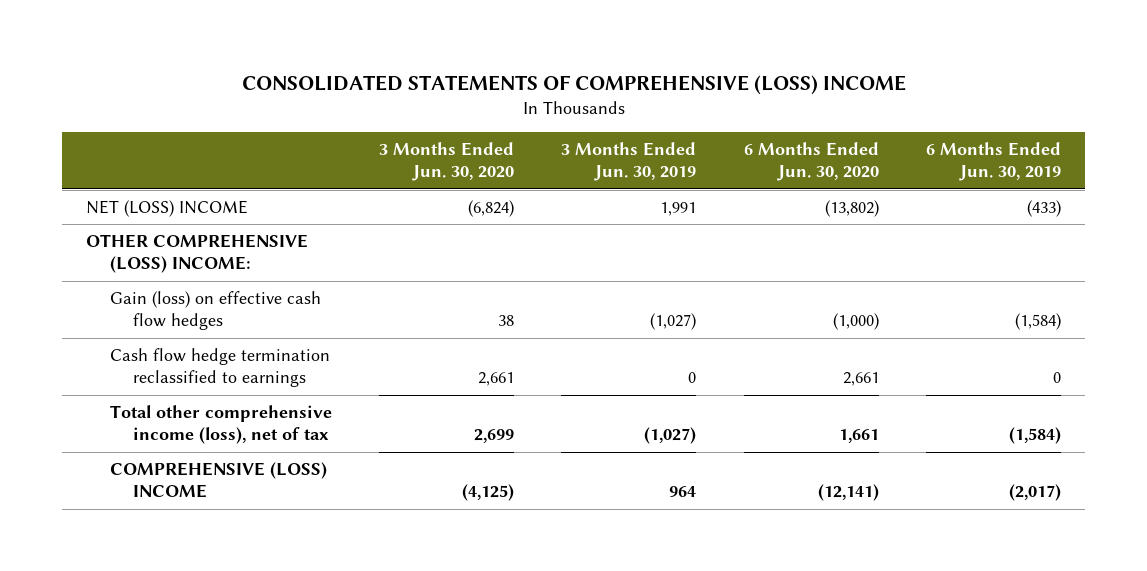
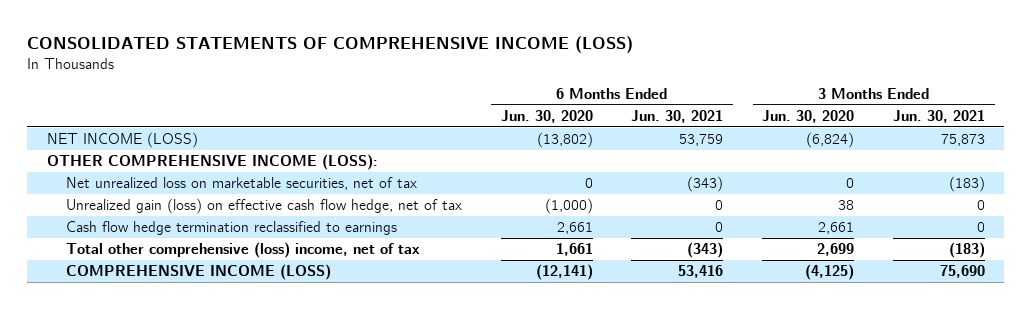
- CONSOLIDATED STATEMENTS OF COMPREHENSIVE (LOSS) INCOME
+ CONSOLIDATED STATEMENTS OF COMPREHENSIVE INCOME (LOSS)
- | 3 Months Ended Jun. 30, 2020 | 3 Months Ended Jun. 30, 2019 | 6 Months Ended Jun. 30, 2020 | 6 Months Ended Jun. 30, 2019
+ | 6 Months Ended Jun. 30, 2020 | 6 Months Ended Jun. 30, 2021 | 3 Months Ended Jun. 30, 2020 | 3 Months Ended Jun. 30, 2021
- NET (LOSS) INCOME | (6,824) | 1,991 | (13,802) | (433)
- OTHER COMPREHENSIVE (LOSS) INCOME:
- Gain (loss) on effective cash flow hedges | 38 | (1,027) | (1,000) | (1,584)
+ NET INCOME (LOSS) | (13,802) | 53,759 | (6,824) | 75,873
+ OTHER COMPREHENSIVE INCOME (LOSS):
+ Net unrealized loss on marketable securities, net of tax | 0 | (343) | 0 | (183)
+ Unrealized gain (loss) on effective cash flow hedge, net of tax | (1,000) | 0 | 38 | 0
- Total other comprehensive income (loss), net of tax | 2,699 | (1,027) | 1,661 | (1,584)
- COMPREHENSIVE (LOSS) INCOME | (4,125) | 964 | (12,141) | (2,017)
+ Total other comprehensive (loss) income, net of tax | 1,661 | (343) | 2,699 | (183)
+ COMPREHENSIVE INCOME (LOSS) | (12,141) | 53,416 | (4,125) | 75,690

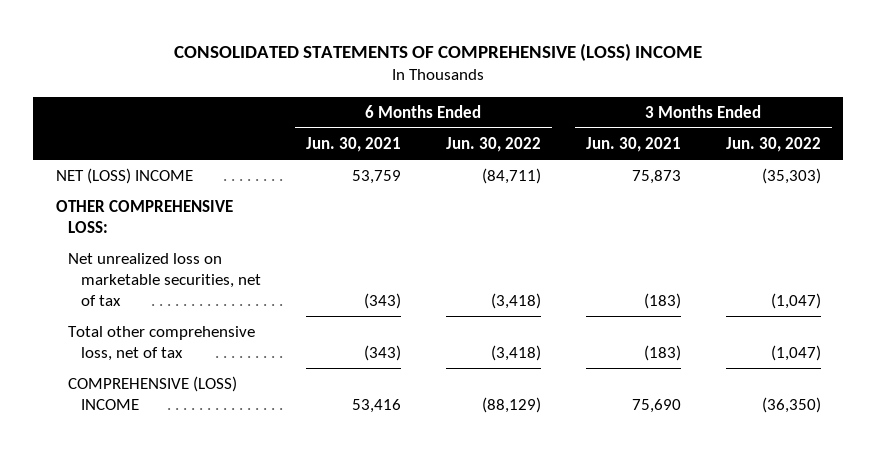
- CONSOLIDATED STATEMENTS OF COMPREHENSIVE INCOME (LOSS)
+ CONSOLIDATED STATEMENTS OF COMPREHENSIVE (LOSS) INCOME
- | 6 Months Ended Jun. 30, 2020 | 6 Months Ended Jun. 30, 2021 | 3 Months Ended Jun. 30, 2020 | 3 Months Ended Jun. 30, 2021
+ | 6 Months Ended Jun. 30, 2021 | 6 Months Ended Jun. 30, 2022 | 3 Months Ended Jun. 30, 2021 | 3 Months Ended Jun. 30, 2022
- NET INCOME (LOSS) | (13,802) | 53,759 | (6,824) | 75,873
- OTHER COMPREHENSIVE INCOME (LOSS):
+ NET (LOSS) INCOME | 53,759 | (84,711) | 75,873 | (35,303)
+ OTHER COMPREHENSIVE LOSS:
- Unrealized gain (loss) on effective cash flow hedge, net of tax | (1,000) | 0 | 38 | 0
- Cash flow hedge termination reclassified to earnings | 2,661 | 0 | 2,661 | 0
- Total other comprehensive (loss) income, net of tax | 1,661 | (343) | 2,699 | (183)
- COMPREHENSIVE INCOME (LOSS) | (12,141) | 53,416 | (4,125) | 75,690
+ Total other comprehensive loss, net of tax | (343) | (3,418) | (183) | (1,047)
+ COMPREHENSIVE (LOSS) INCOME | 53,416 | (88,129) | 75,690 | (36,350)

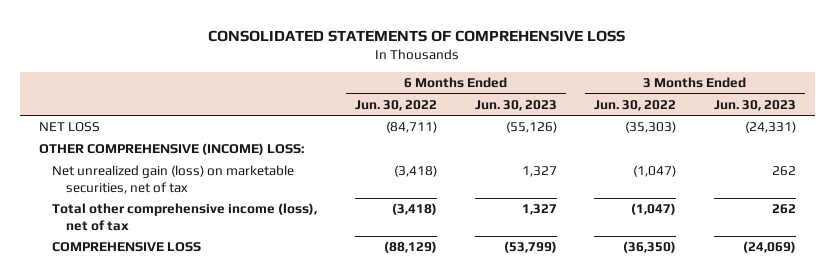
- CONSOLIDATED STATEMENTS OF COMPREHENSIVE (LOSS) INCOME
+ CONSOLIDATED STATEMENTS OF COMPREHENSIVE LOSS
- | 6 Months Ended Jun. 30, 2021 | 6 Months Ended Jun. 30, 2022 | 3 Months Ended Jun. 30, 2021 | 3 Months Ended Jun. 30, 2022
+ | 6 Months Ended Jun. 30, 2022 | 6 Months Ended Jun. 30, 2023 | 3 Months Ended Jun. 30, 2022 | 3 Months Ended Jun. 30, 2023
- NET (LOSS) INCOME | 53,759 | (84,711) | 75,873 | (35,303)
- OTHER COMPREHENSIVE LOSS:
- Net unrealized loss on marketable securities, net of tax | (343) | (3,418) | (183) | (1,047)
- Total other comprehensive loss, net of tax | (343) | (3,418) | (183) | (1,047)
- COMPREHENSIVE (LOSS) INCOME | 53,416 | (88,129) | 75,690 | (36,350)
+ NET LOSS | (84,711) | (55,126) | (35,303) | (24,331)
+ OTHER COMPREHENSIVE (INCOME) LOSS:
+ Net unrealized gain (loss) on marketable securities, net of tax | (3,418) | 1,327 | (1,047) | 262
+ Total other comprehensive income (loss), net of tax | (3,418) | 1,327 | (1,047) | 262
+ COMPREHENSIVE LOSS | (88,129) | (53,799) | (36,350) | (24,069)

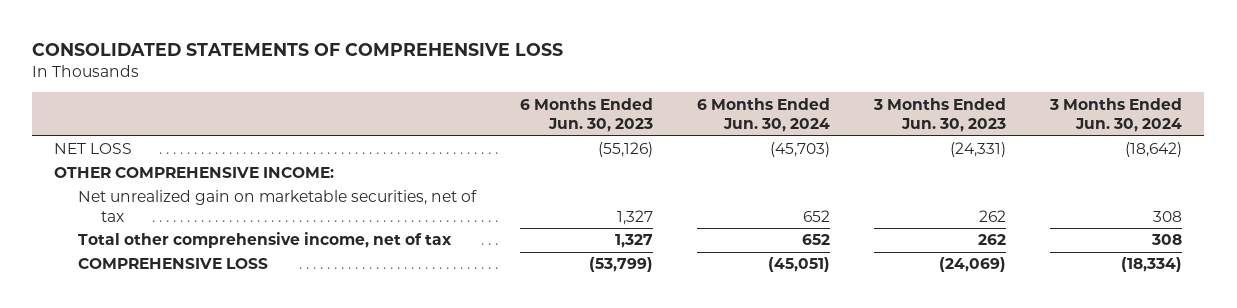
- | 6 Months Ended Jun. 30, 2022 | 6 Months Ended Jun. 30, 2023 | 3 Months Ended Jun. 30, 2022 | 3 Months Ended Jun. 30, 2023
+ | 6 Months Ended Jun. 30, 2023 | 6 Months Ended Jun. 30, 2024 | 3 Months Ended Jun. 30, 2023 | 3 Months Ended Jun. 30, 2024
- OTHER COMPREHENSIVE (INCOME) LOSS:
- Net unrealized gain (loss) on marketable securities, net of tax | (3,418) | 1,327 | (1,047) | 262
- Total other comprehensive income (loss), net of tax | (3,418) | 1,327 | (1,047) | 262
+ OTHER COMPREHENSIVE INCOME:
+ Net unrealized gain on marketable securities, net of tax | 1,327 | 652 | 262 | 308
+ Total other comprehensive income, net of tax | 1,327 | 652 | 262 | 308

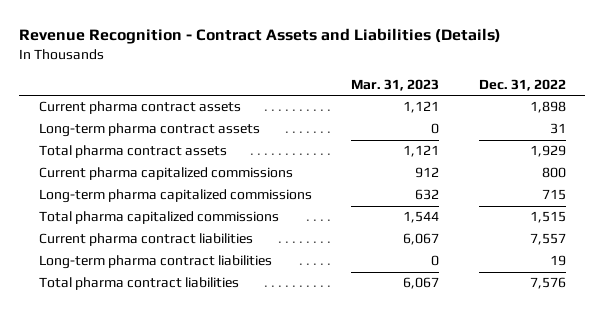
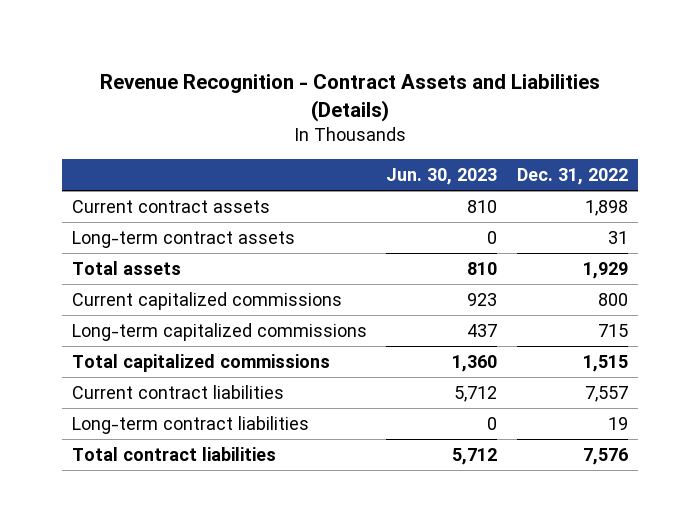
- | Mar. 31, 2023 | Dec. 31, 2022
+ | Jun. 30, 2023 | Dec. 31, 2022
- Current pharma contract assets | 1,121 | 1,898
- Long-term pharma contract assets | 0 | 31
- Total pharma contract assets | 1,121 | 1,929
- Current pharma capitalized commissions | 912 | 800
- Long-term pharma capitalized commissions | 632 | 715
- Total pharma capitalized commissions | 1,544 | 1,515
- Current pharma contract liabilities | 6,067 | 7,557
- Long-term pharma contract liabilities | 0 | 19
- Total pharma contract liabilities | 6,067 | 7,576
+ Current contract assets | 810 | 1,898
+ Long-term contract assets | 0 | 31
+ Total assets | 810 | 1,929
+ Current capitalized commissions | 923 | 800
+ Long-term capitalized commissions | 437 | 715
+ Total capitalized commissions | 1,360 | 1,515
+ Current contract liabilities | 5,712 | 7,557
+ Long-term contract liabilities | 0 | 19
+ Total contract liabilities | 5,712 | 7,576

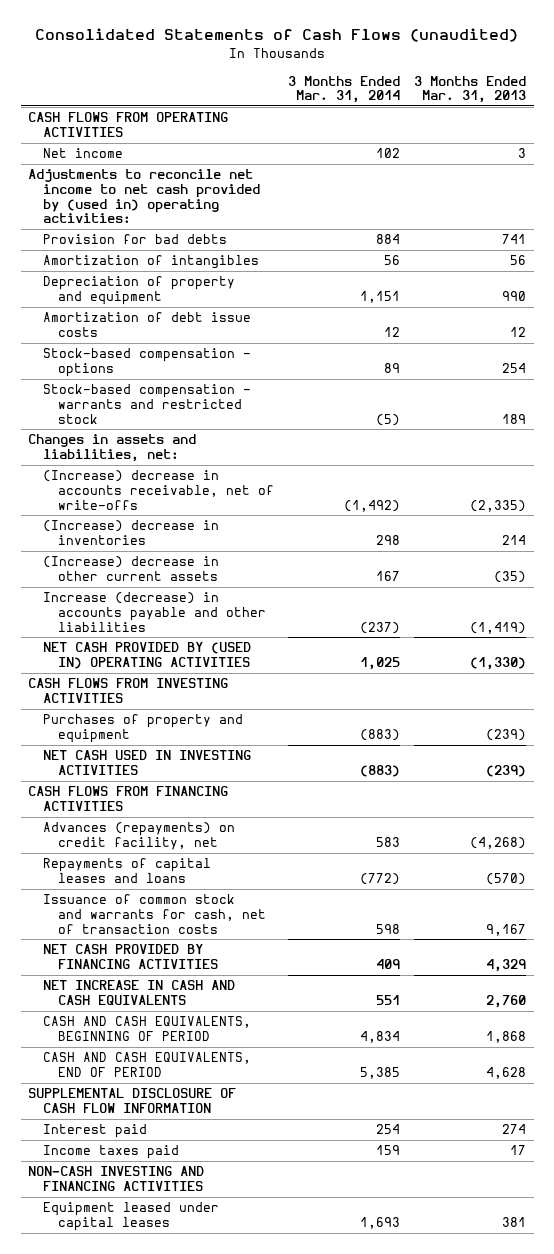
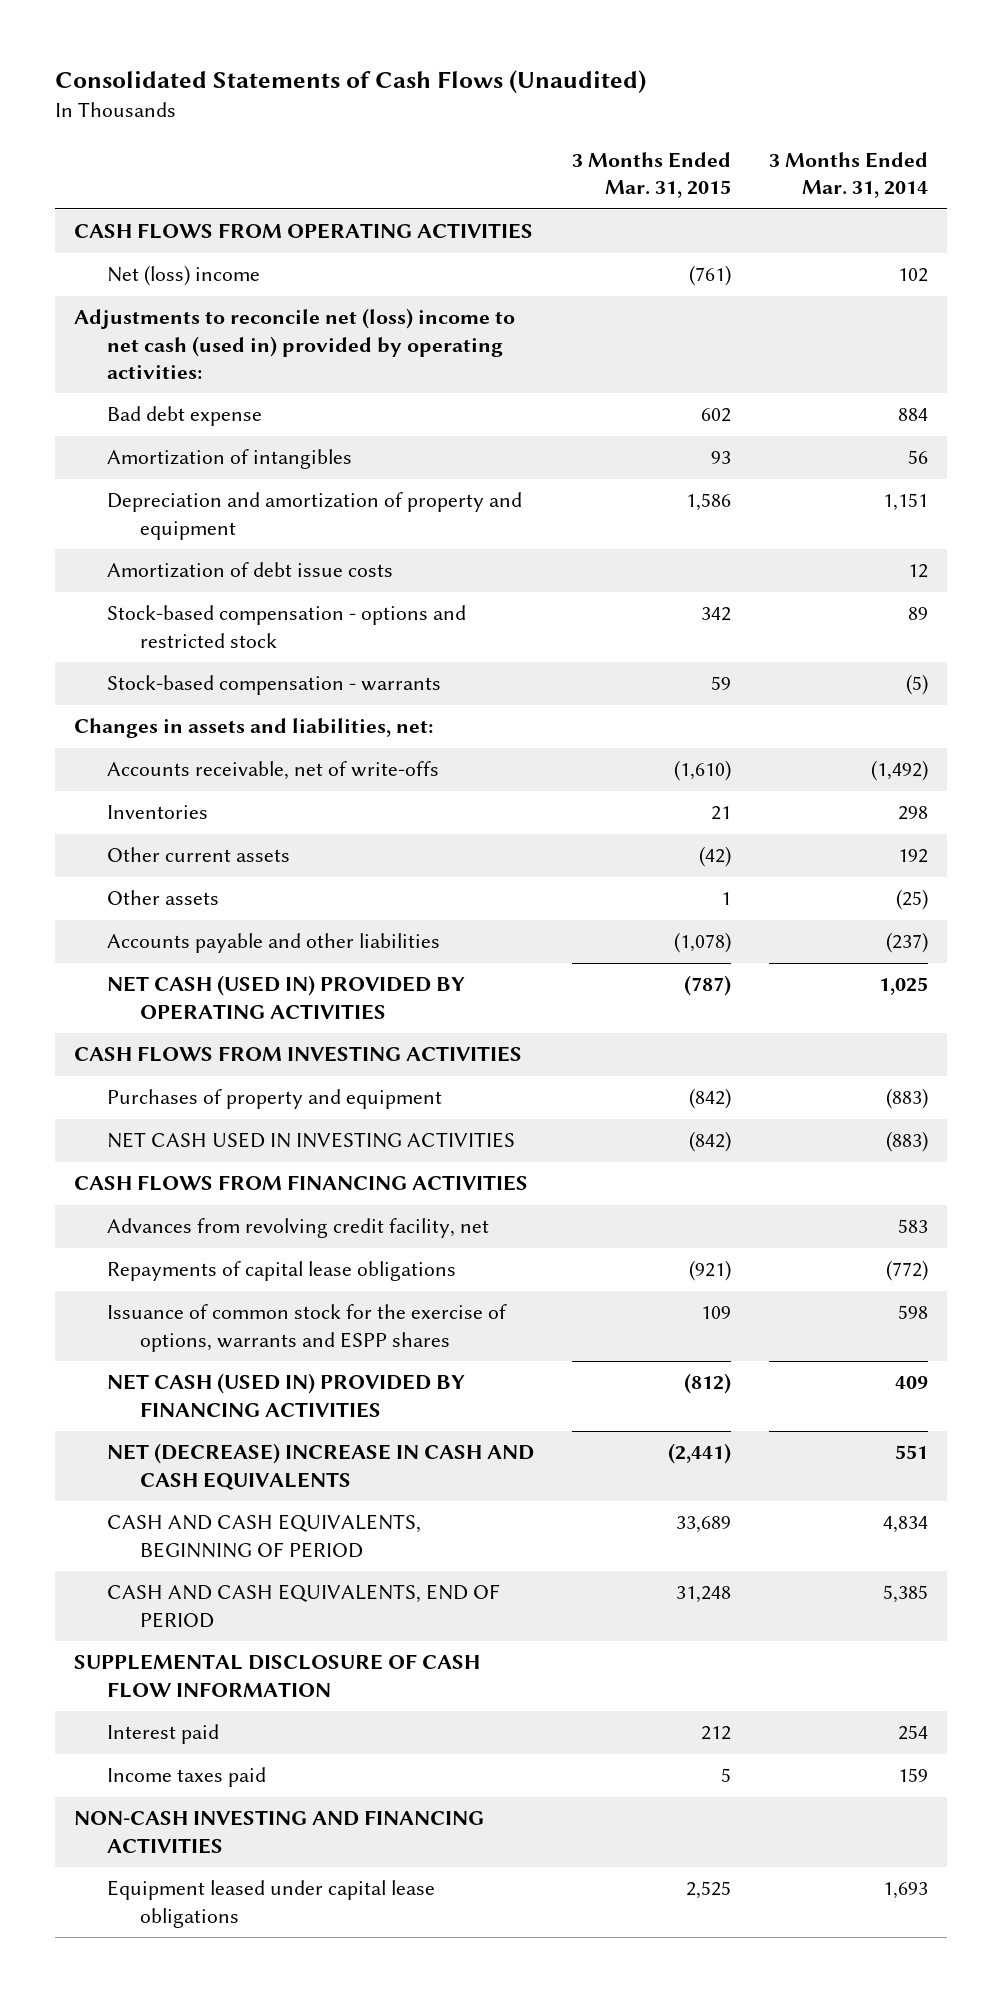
- Consolidated Statements of Cash Flows (unaudited)
+ Consolidated Statements of Cash Flows (Unaudited)
- | 3 Months Ended Mar. 31, 2014 | 3 Months Ended Mar. 31, 2013
+ | 3 Months Ended Mar. 31, 2015 | 3 Months Ended Mar. 31, 2014
- Net income | 102 | 3
- Adjustments to reconcile net income to net cash provided by (used in) operating activities:
- Provision for bad debts | 884 | 741
+ Net (loss) income | (761) | 102
+ Adjustments to reconcile net (loss) income to net cash (used in) provided by operating activities:
+ Bad debt expense | 602 | 884
- Depreciation of property and equipment | 1,151 | 990
+ Depreciation and amortization of property and equipment | 1,586 | 1,151
- Stock-based compensation - options | 89 | 254
- Stock-based compensation - warrants and restricted stock | (5) | 189
+ Stock-based compensation - options and restricted stock | 342 | 89
+ Stock-based compensation - warrants | 59 | (5)
- (Increase) decrease in accounts receivable, net of write-offs | (1,492) | (2,335)
- (Increase) decrease in inventories | 298 | 214
- (Increase) decrease in other current assets | 167 | (35)
- Increase (decrease) in accounts payable and other liabilities | (237) | (1,419)
- NET CASH PROVIDED BY (USED IN) OPERATING ACTIVITIES | 1,025 | (1,330)
+ Accounts receivable, net of write-offs | (1,610) | (1,492)
+ Inventories | 21 | 298
+ Other current assets | (42) | 192
+ Other assets | 1 | (25)
+ Accounts payable and other liabilities | (1,078) | (237)
+ NET CASH (USED IN) PROVIDED BY OPERATING ACTIVITIES | (787) | 1,025
- Advances (repayments) on credit facility, net | 583 | (4,268)
- Repayments of capital leases and loans | (772) | (570)
- Issuance of common stock and warrants for cash, net of transaction costs | 598 | 9,167
- NET CASH PROVIDED BY FINANCING ACTIVITIES | 409 | 4,329
- NET INCREASE IN CASH AND CASH EQUIVALENTS | 551 | 2,760
+ Advances from revolving credit facility, net | | 583
+ Repayments of capital lease obligations | (921) | (772)
+ Issuance of common stock for the exercise of options, warrants and ESPP shares | 109 | 598
+ NET CASH (USED IN) PROVIDED BY FINANCING ACTIVITIES | (812) | 409
+ NET (DECREASE) INCREASE IN CASH AND CASH EQUIVALENTS | (2,441) | 551
- Equipment leased under capital leases | 1,693 | 381
+ Equipment leased under capital lease obligations | 2,525 | 1,693

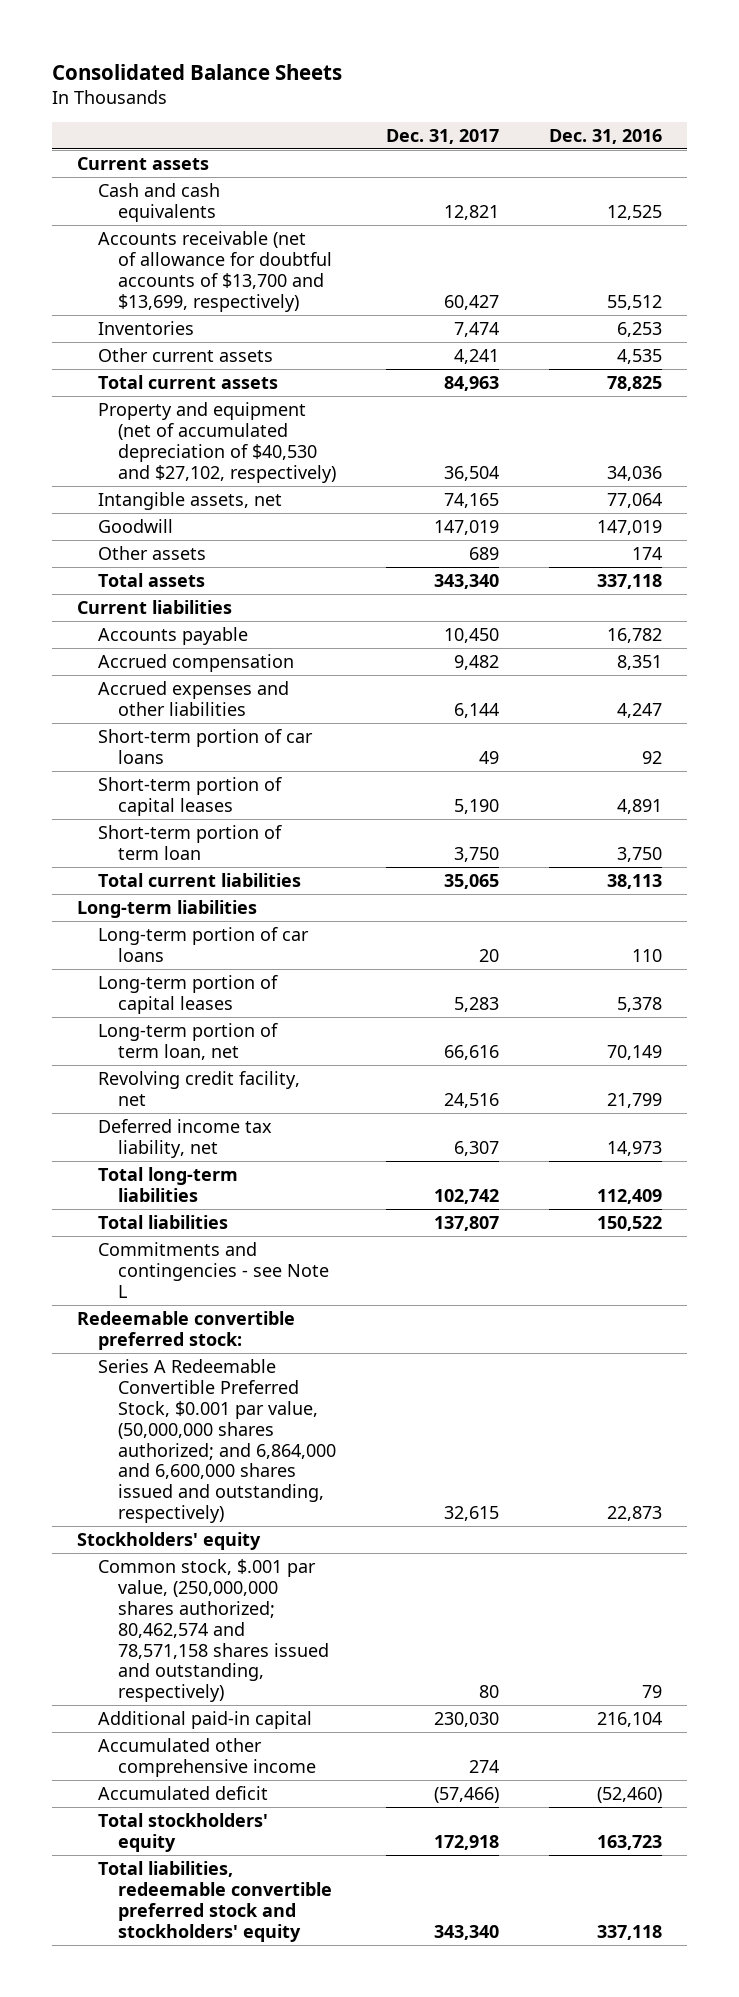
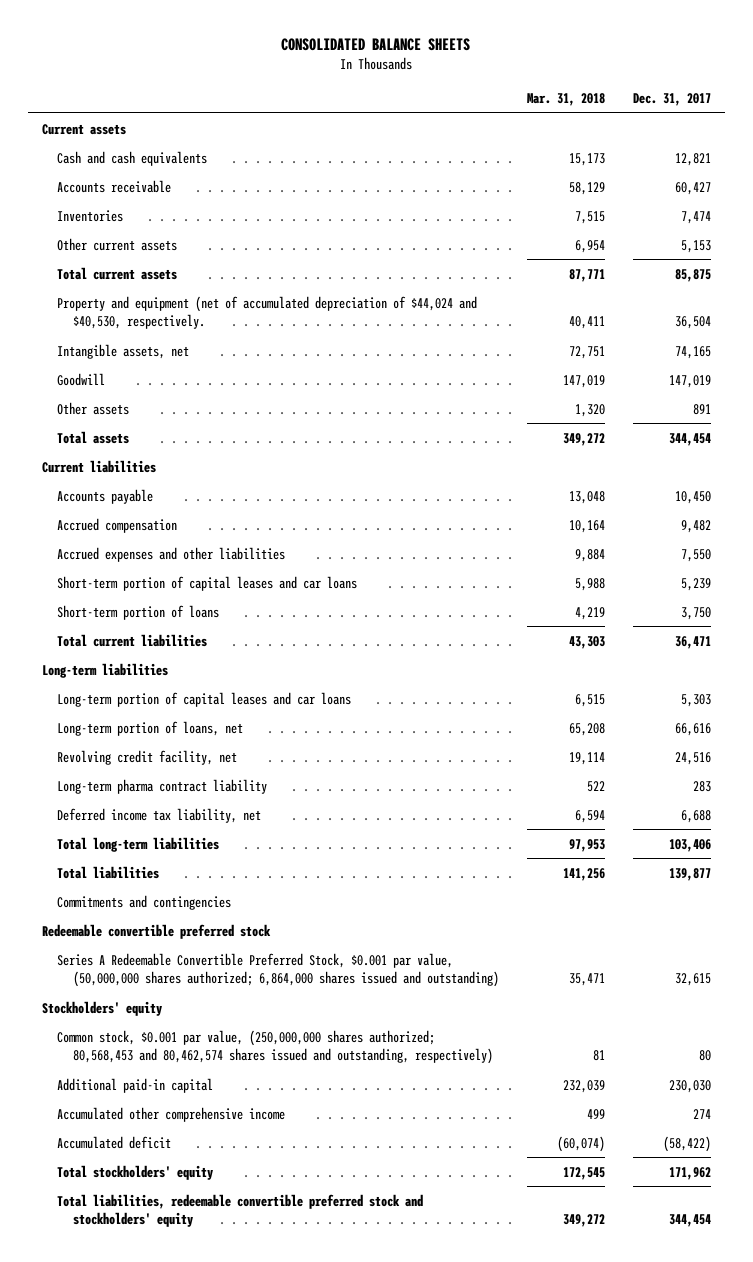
- Consolidated Balance Sheets
+ CONSOLIDATED BALANCE SHEETS
- | Dec. 31, 2017 | Dec. 31, 2016
+ | Mar. 31, 2018 | Dec. 31, 2017
- Accounts receivable (net of allowance for doubtful accounts of $13,700 and $13,699, respectively) | 60,427 | 55,512
+ Accounts receivable | 58,129 | 60,427
- Other current assets | 4,241 | 4,535
- Total current assets | 84,963 | 78,825
- Property and equipment (net of accumulated depreciation of $40,530 and $27,102, respectively) | 36,504 | 34,036
+ Other current assets | 6,954 | 5,153
+ Total current assets | 87,771 | 85,875
+ Property and equipment (net of accumulated depreciation of $44,024 and $40,530, respectively. | 40,411 | 36,504
- Other assets | 689 | 174
- Total assets | 343,340 | 337,118
+ Other assets | 1,320 | 891
+ Total assets | 349,272 | 344,454
- Accrued expenses and other liabilities | 6,144 | 4,247
- Short-term portion of car loans | 49 | 92
- Short-term portion of capital leases | 5,190 | 4,891
- Short-term portion of term loan | 3,750 | 3,750
- Total current liabilities | 35,065 | 38,113
+ Accrued expenses and other liabilities | 9,884 | 7,550
+ Short-term portion of capital leases and car loans | 5,988 | 5,239
+ Short-term portion of loans | 4,219 | 3,750
+ Total current liabilities | 43,303 | 36,471
- Long-term portion of car loans | 20 | 110
- Long-term portion of capital leases | 5,283 | 5,378
- Long-term portion of term loan, net | 66,616 | 70,149
+ Long-term portion of capital leases and car loans | 6,515 | 5,303
+ Long-term portion of loans, net | 65,208 | 66,616
- Deferred income tax liability, net | 6,307 | 14,973
- Total long-term liabilities | 102,742 | 112,409
- Total liabilities | 137,807 | 150,522
- Commitments and contingencies - see Note L
- Redeemable convertible preferred stock:
- Series A Redeemable Convertible Preferred Stock, $0.001 par value, (50,000,000 shares authorized; and 6,864,000 and 6,600,000 shares issued and outstanding, respectively) | 32,615 | 22,873
+ Long-term pharma contract liability | 522 | 283
+ Deferred income tax liability, net | 6,594 | 6,688
+ Total long-term liabilities | 97,953 | 103,406
+ Total liabilities | 141,256 | 139,877
+ Commitments and contingencies
+ Redeemable convertible preferred stock
+ Series A Redeemable Convertible Preferred Stock, $0.001 par value, (50,000,000 shares authorized; 6,864,000 shares issued and outstanding) | 35,471 | 32,615
- Common stock, $.001 par value, (250,000,000 shares authorized; 80,462,574 and 78,571,158 shares issued and outstanding, respectively) | 80 | 79
+ Common stock, $0.001 par value, (250,000,000 shares authorized; 80,568,453 and 80,462,574 shares issued and outstanding, respectively) | 81 | 80
- Accumulated deficit | (57,466) | (52,460)
- Total stockholders' equity | 172,918 | 163,723
- Total liabilities, redeemable convertible preferred stock and stockholders' equity | 343,340 | 337,118
+ Accumulated deficit | (60,074) | (58,422)
+ Total stockholders' equity | 172,545 | 171,962
+ Total liabilities, redeemable convertible preferred stock and stockholders' equity | 349,272 | 344,454

